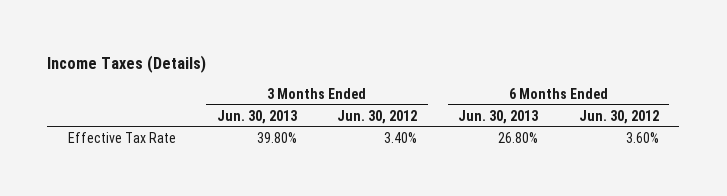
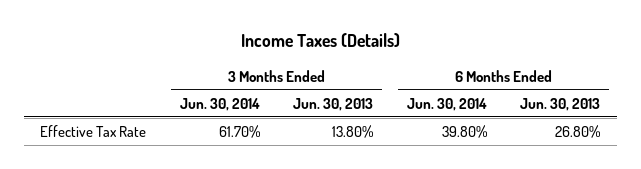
- | 3 Months Ended Jun. 30, 2013 | 3 Months Ended Jun. 30, 2012 | 6 Months Ended Jun. 30, 2013 | 6 Months Ended Jun. 30, 2012
+ | 3 Months Ended Jun. 30, 2014 | 3 Months Ended Jun. 30, 2013 | 6 Months Ended Jun. 30, 2014 | 6 Months Ended Jun. 30, 2013
- Effective Tax Rate | 39.80% | 3.40% | 26.80% | 3.60%
+ Effective Tax Rate | 61.70% | 13.80% | 39.80% | 26.80%

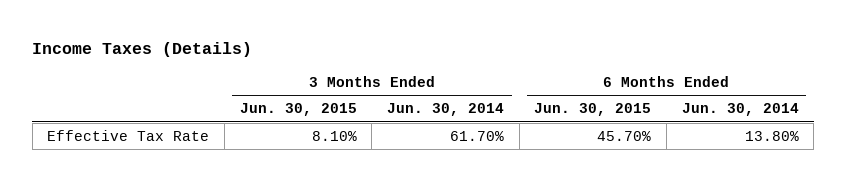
- | 3 Months Ended Jun. 30, 2014 | 3 Months Ended Jun. 30, 2013 | 6 Months Ended Jun. 30, 2014 | 6 Months Ended Jun. 30, 2013
+ | 3 Months Ended Jun. 30, 2015 | 3 Months Ended Jun. 30, 2014 | 6 Months Ended Jun. 30, 2015 | 6 Months Ended Jun. 30, 2014
- Effective Tax Rate | 61.70% | 13.80% | 39.80% | 26.80%
+ Effective Tax Rate | 8.10% | 61.70% | 45.70% | 13.80%

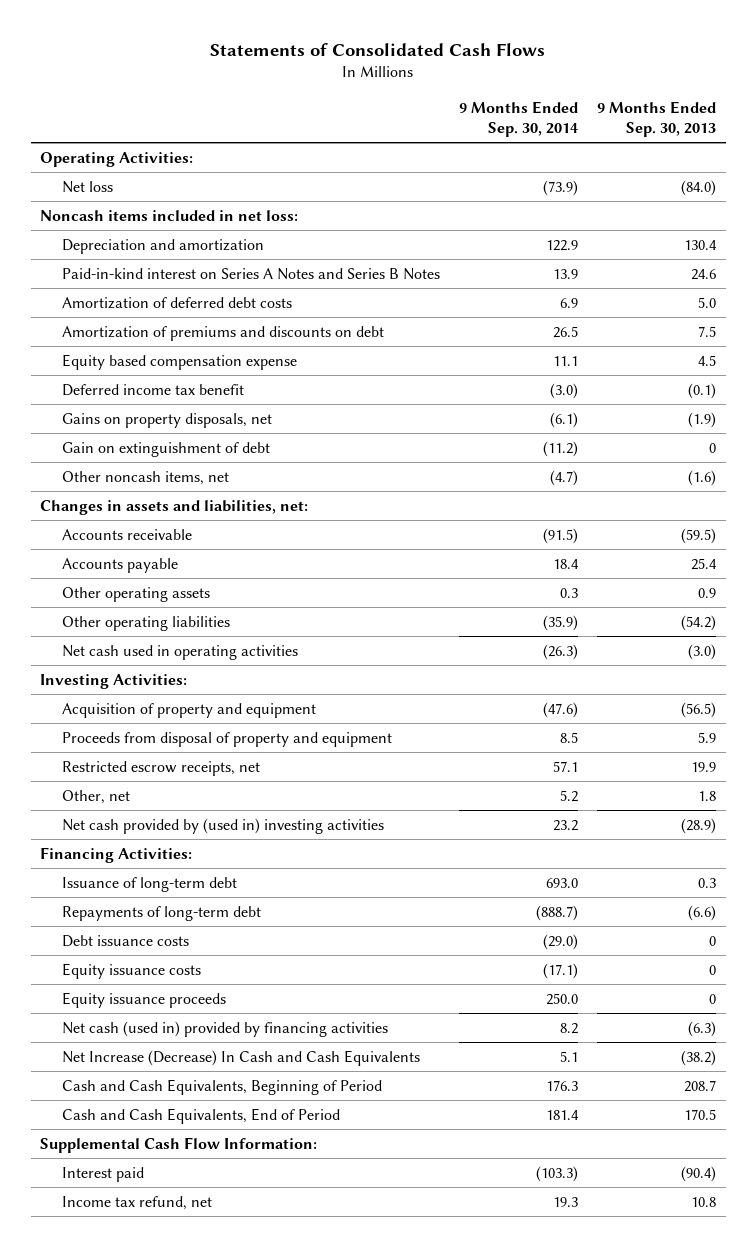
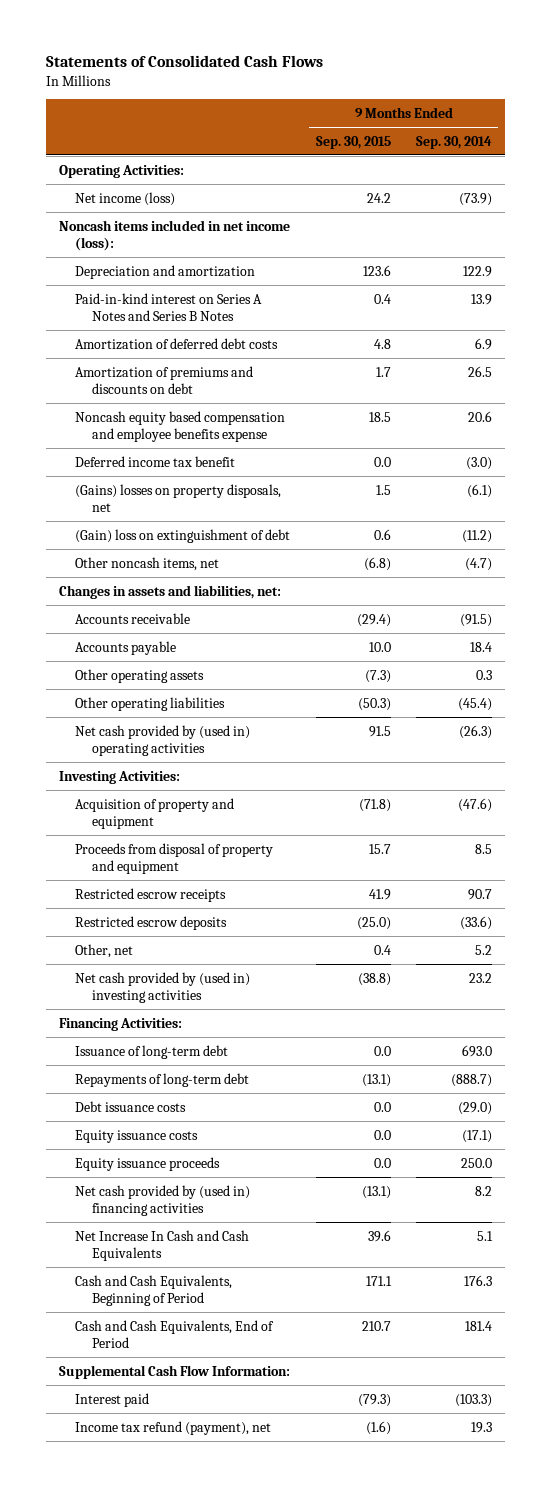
- | 9 Months Ended Sep. 30, 2014 | 9 Months Ended Sep. 30, 2013
+ | 9 Months Ended Sep. 30, 2015 | 9 Months Ended Sep. 30, 2014
- Net loss | (73.9) | (84.0)
- Noncash items included in net loss:
+ Net income (loss) | 24.2 | (73.9)
+ Noncash items included in net income (loss):
- Equity based compensation expense | 11.1 | 4.5
+ Noncash equity based compensation and employee benefits expense | 18.5 | 20.6
- Gains on property disposals, net | (6.1) | (1.9)
- Gain on extinguishment of debt | (11.2) | 0
+ (Gains) losses on property disposals, net | 1.5 | (6.1)
+ (Gain) loss on extinguishment of debt | 0.6 | (11.2)
- Other operating liabilities | (35.9) | (54.2)
- Net cash used in operating activities | (26.3) | (3.0)
+ Other operating liabilities | (50.3) | (45.4)
+ Net cash provided by (used in) operating activities | 91.5 | (26.3)
- Restricted escrow receipts, net | 57.1 | 19.9
+ Restricted escrow receipts | 41.9 | 90.7
+ Restricted escrow deposits | (25.0) | (33.6)
- Net cash (used in) provided by financing activities | 8.2 | (6.3)
- Net Increase (Decrease) In Cash and Cash Equivalents | 5.1 | (38.2)
+ Net cash provided by (used in) financing activities | (13.1) | 8.2
+ Net Increase In Cash and Cash Equivalents | 39.6 | 5.1
- Income tax refund, net | 19.3 | 10.8
+ Income tax refund (payment), net | (1.6) | 19.3

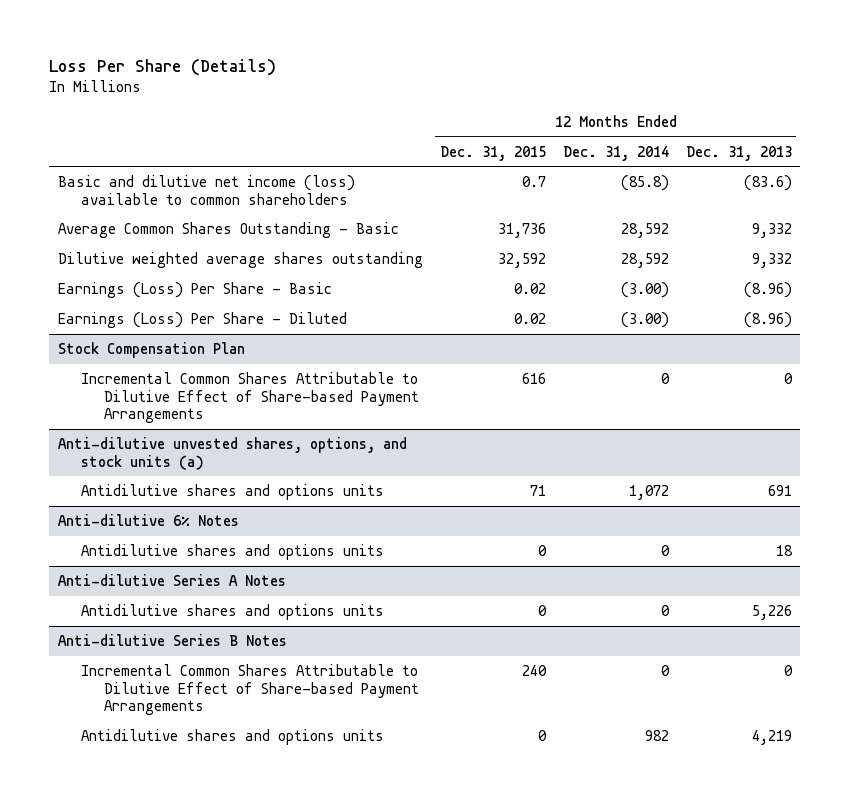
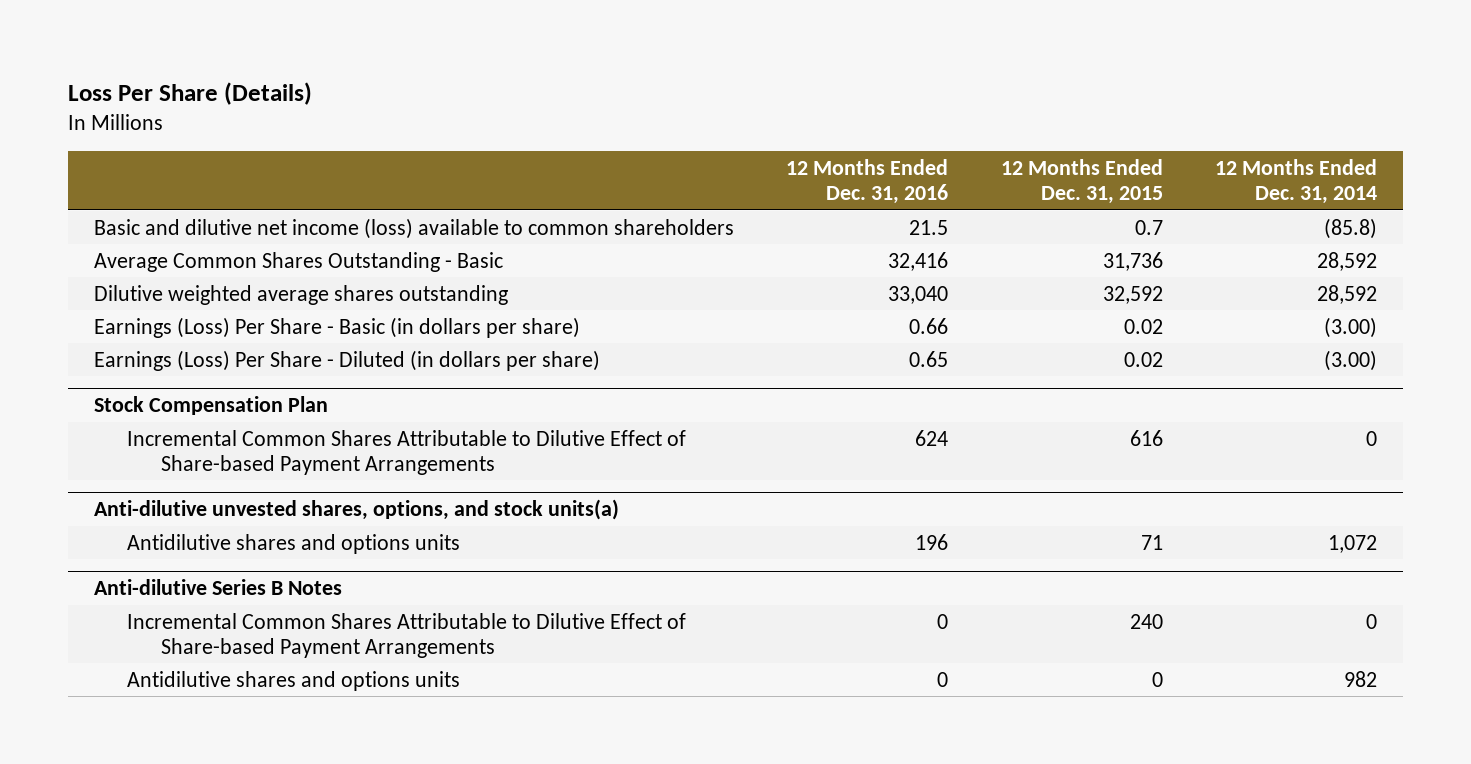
- | 12 Months Ended Dec. 31, 2015 | 12 Months Ended Dec. 31, 2014 | 12 Months Ended Dec. 31, 2013
+ | 12 Months Ended Dec. 31, 2016 | 12 Months Ended Dec. 31, 2015 | 12 Months Ended Dec. 31, 2014
- Earnings (Loss) Per Share - Basic | 0.02 | (3.00) | (8.96)
- Earnings (Loss) Per Share - Diluted | 0.02 | (3.00) | (8.96)
+ Earnings (Loss) Per Share - Basic (in dollars per share) | 0.66 | 0.02 | (3.00)
+ Earnings (Loss) Per Share - Diluted (in dollars per share) | 0.65 | 0.02 | (3.00)
- Anti-dilutive unvested shares, options, and stock units (a)
+ Anti-dilutive unvested shares, options, and stock units(a)
- Anti-dilutive 6% Notes
- Antidilutive shares and options units | 0 | 0 | 18
- Anti-dilutive Series A Notes
- Antidilutive shares and options units | 0 | 0 | 5,226

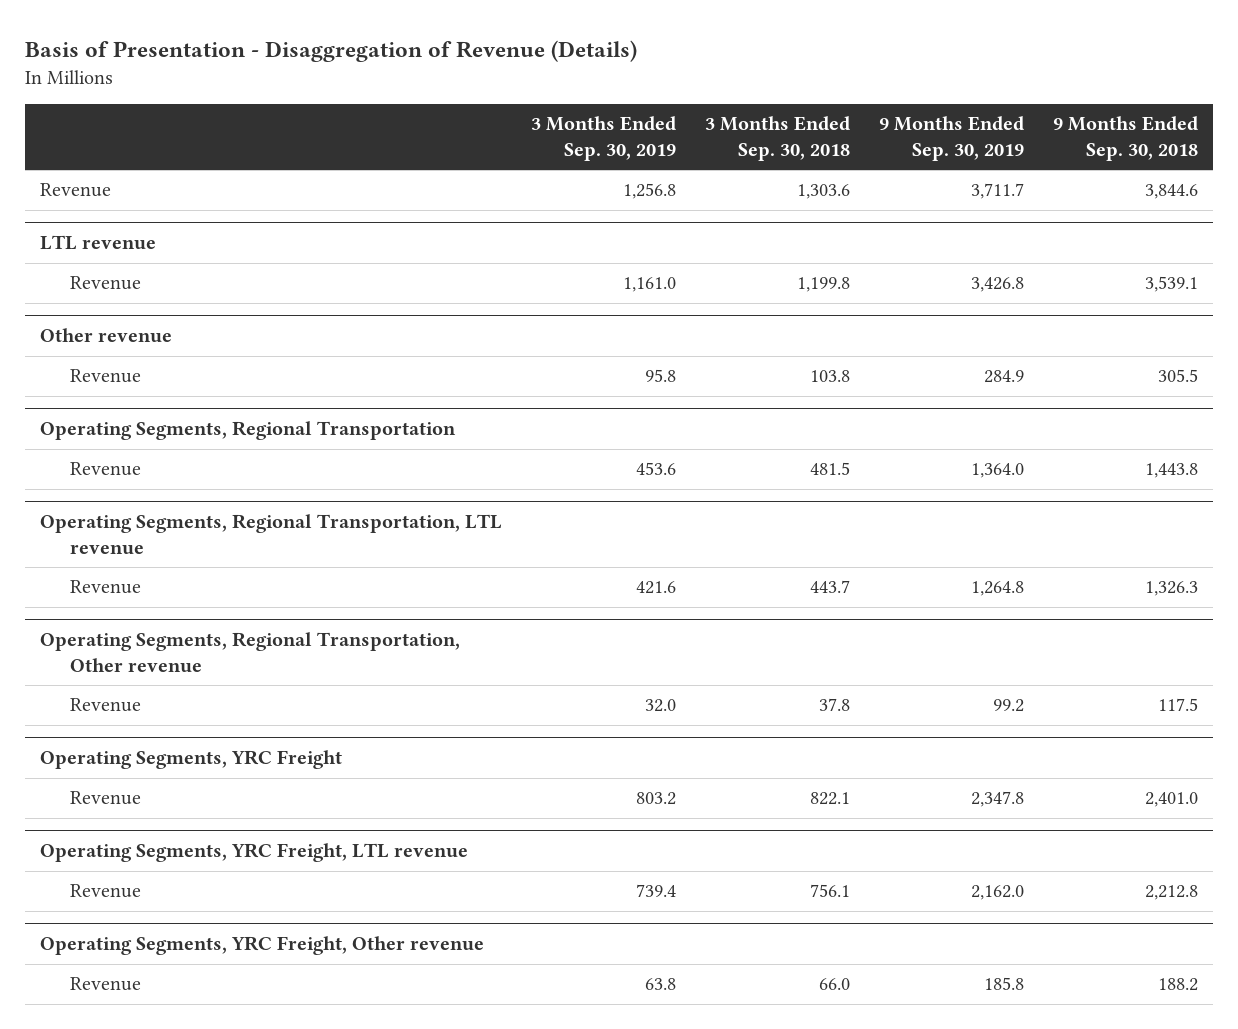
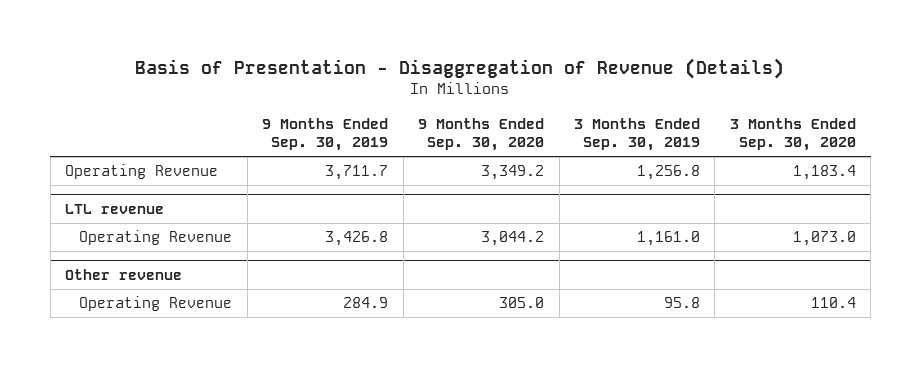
- | 3 Months Ended Sep. 30, 2019 | 3 Months Ended Sep. 30, 2018 | 9 Months Ended Sep. 30, 2019 | 9 Months Ended Sep. 30, 2018
+ | 9 Months Ended Sep. 30, 2019 | 9 Months Ended Sep. 30, 2020 | 3 Months Ended Sep. 30, 2019 | 3 Months Ended Sep. 30, 2020
- Revenue | 1,256.8 | 1,303.6 | 3,711.7 | 3,844.6
+ Operating Revenue | 3,711.7 | 3,349.2 | 1,256.8 | 1,183.4
@ LTL revenue
- Revenue | 1,161.0 | 1,199.8 | 3,426.8 | 3,539.1
+ Operating Revenue | 3,426.8 | 3,044.2 | 1,161.0 | 1,073.0
@ Other revenue
- Revenue | 95.8 | 103.8 | 284.9 | 305.5
- Operating Segments, Regional Transportation
- Revenue | 453.6 | 481.5 | 1,364.0 | 1,443.8
- Operating Segments, Regional Transportation, LTL revenue
- Revenue | 421.6 | 443.7 | 1,264.8 | 1,326.3
- Operating Segments, Regional Transportation, Other revenue
- Revenue | 32.0 | 37.8 | 99.2 | 117.5
- Operating Segments, YRC Freight
- Revenue | 803.2 | 822.1 | 2,347.8 | 2,401.0
- Operating Segments, YRC Freight, LTL revenue
- Revenue | 739.4 | 756.1 | 2,162.0 | 2,212.8
- Operating Segments, YRC Freight, Other revenue
- Revenue | 63.8 | 66.0 | 185.8 | 188.2
@ Other revenue
+ Operating Revenue | 284.9 | 305.0 | 95.8 | 110.4

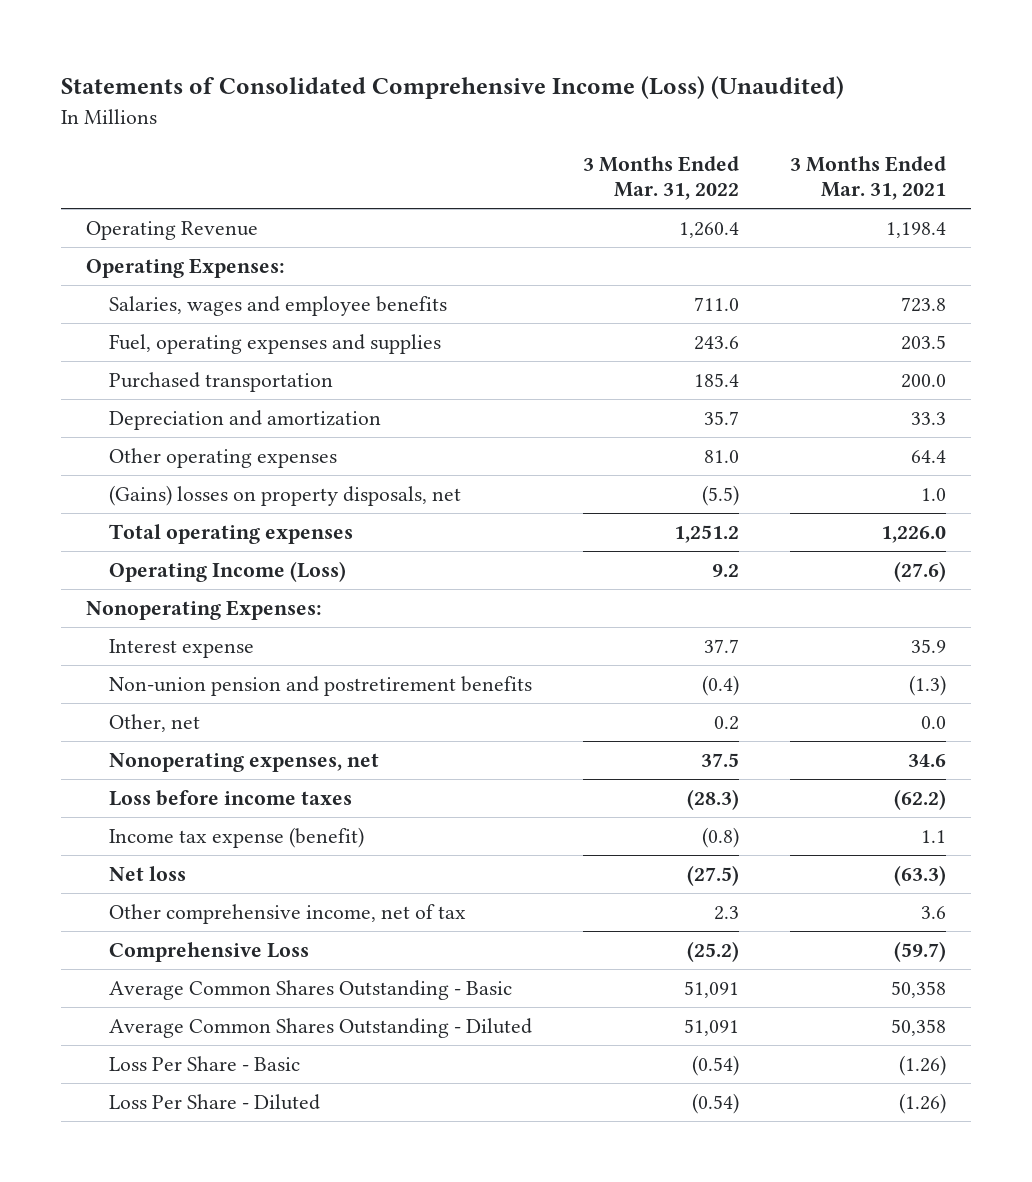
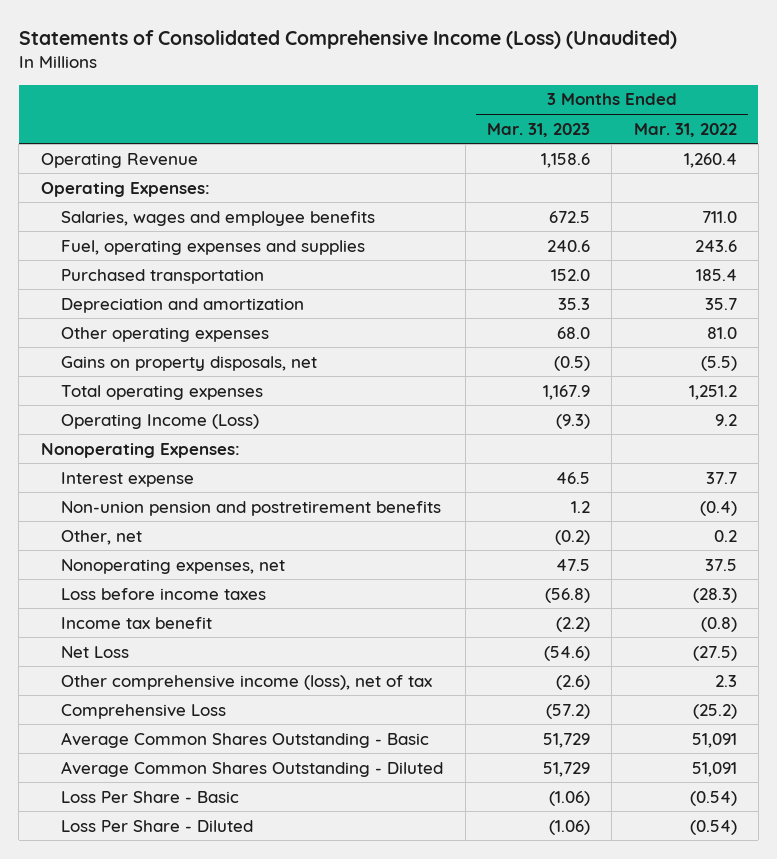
- | 3 Months Ended Mar. 31, 2022 | 3 Months Ended Mar. 31, 2021
+ | 3 Months Ended Mar. 31, 2023 | 3 Months Ended Mar. 31, 2022
- (Gains) losses on property disposals, net | (5.5) | 1.0
+ Gains on property disposals, net | (0.5) | (5.5)
- Income tax expense (benefit) | (0.8) | 1.1
- Net loss | (27.5) | (63.3)
- Other comprehensive income, net of tax | 2.3 | 3.6
+ Income tax benefit | (2.2) | (0.8)
+ Net Loss | (54.6) | (27.5)
+ Other comprehensive income (loss), net of tax | (2.6) | 2.3

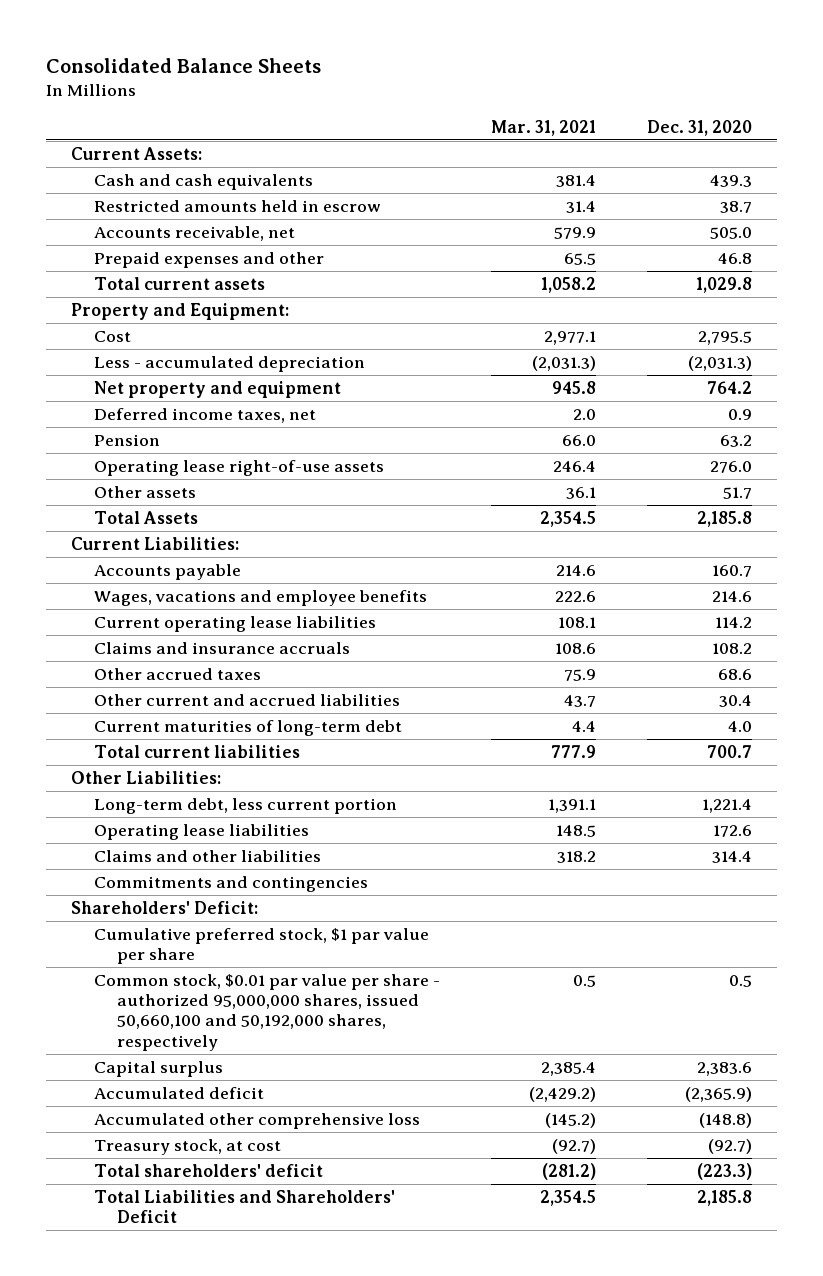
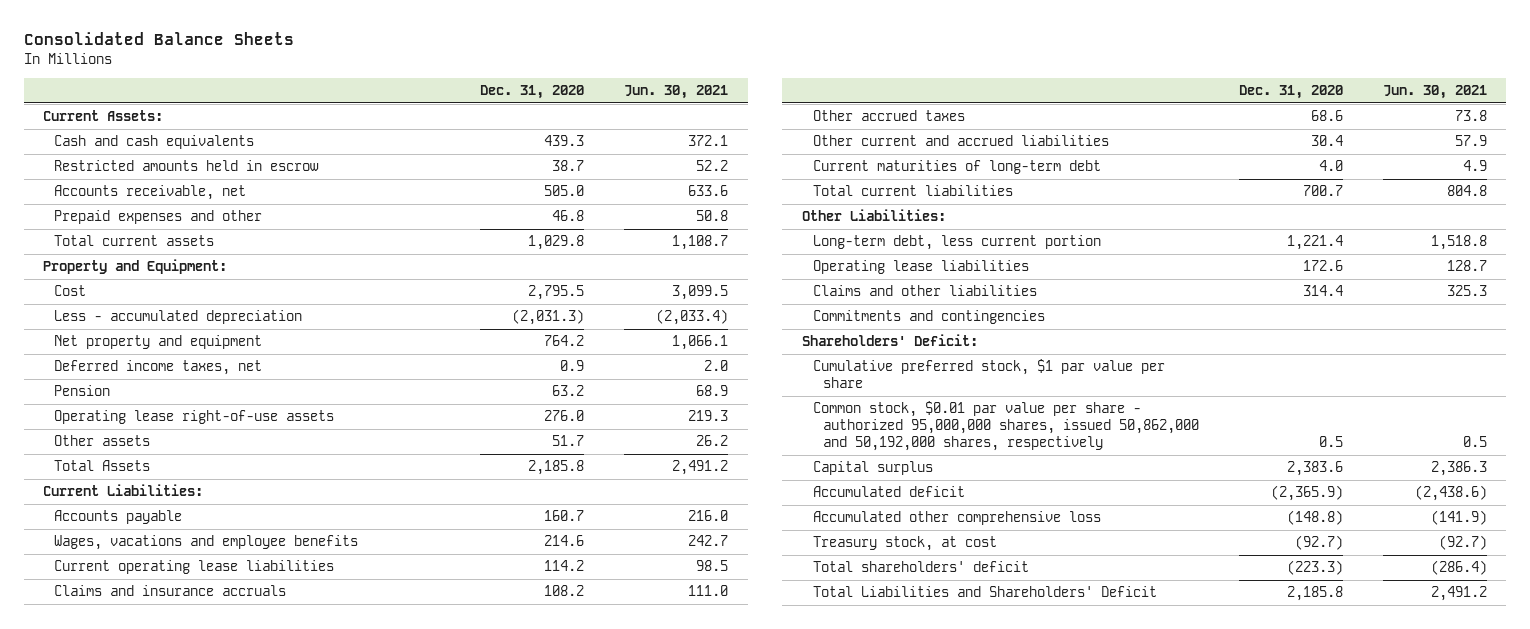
- | Mar. 31, 2021 | Dec. 31, 2020
+ | Dec. 31, 2020 | Jun. 30, 2021
- Common stock, $0.01 par value per share - authorized 95,000,000 shares, issued 50,660,100 and 50,192,000 shares, respectively | 0.5 | 0.5
+ Common stock, $0.01 par value per share - authorized 95,000,000 shares, issued 50,862,000 and 50,192,000 shares, respectively | 0.5 | 0.5

